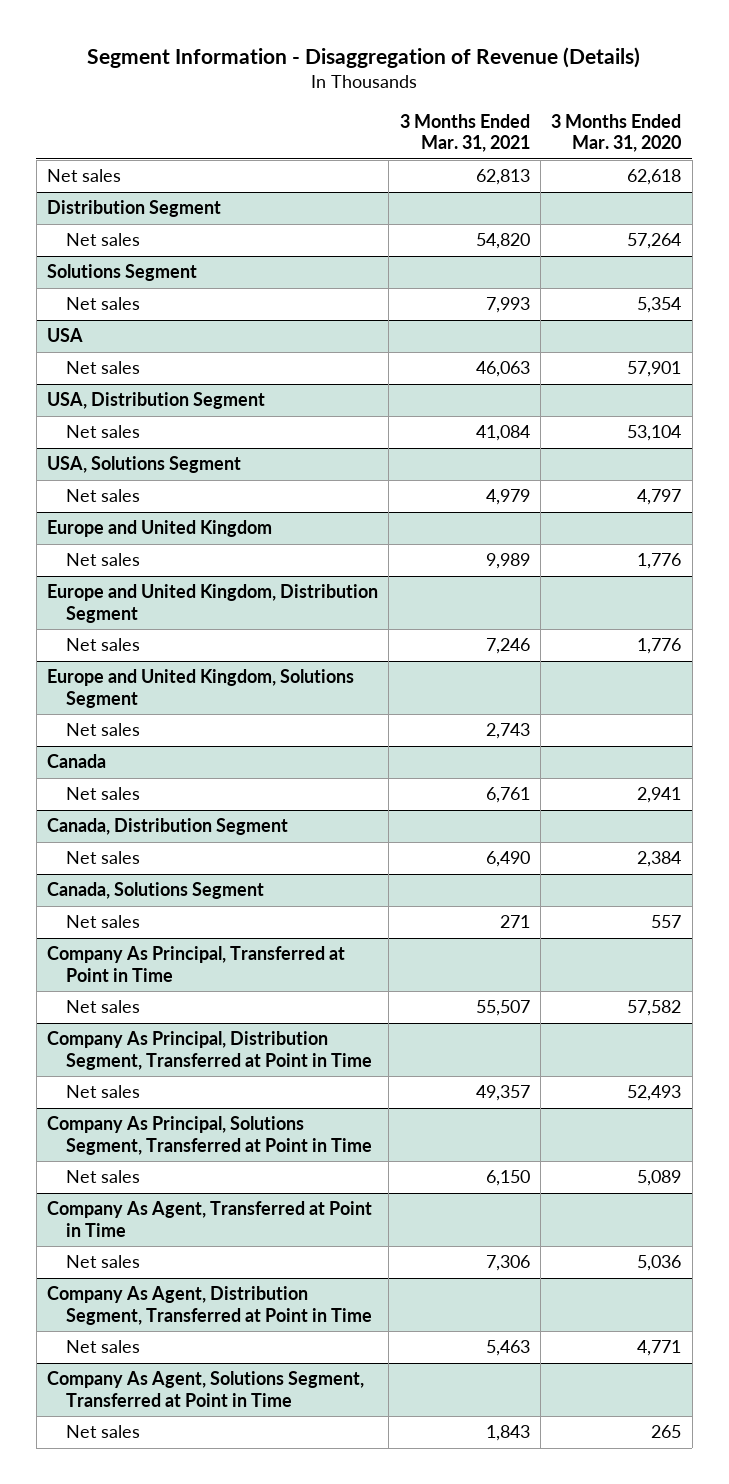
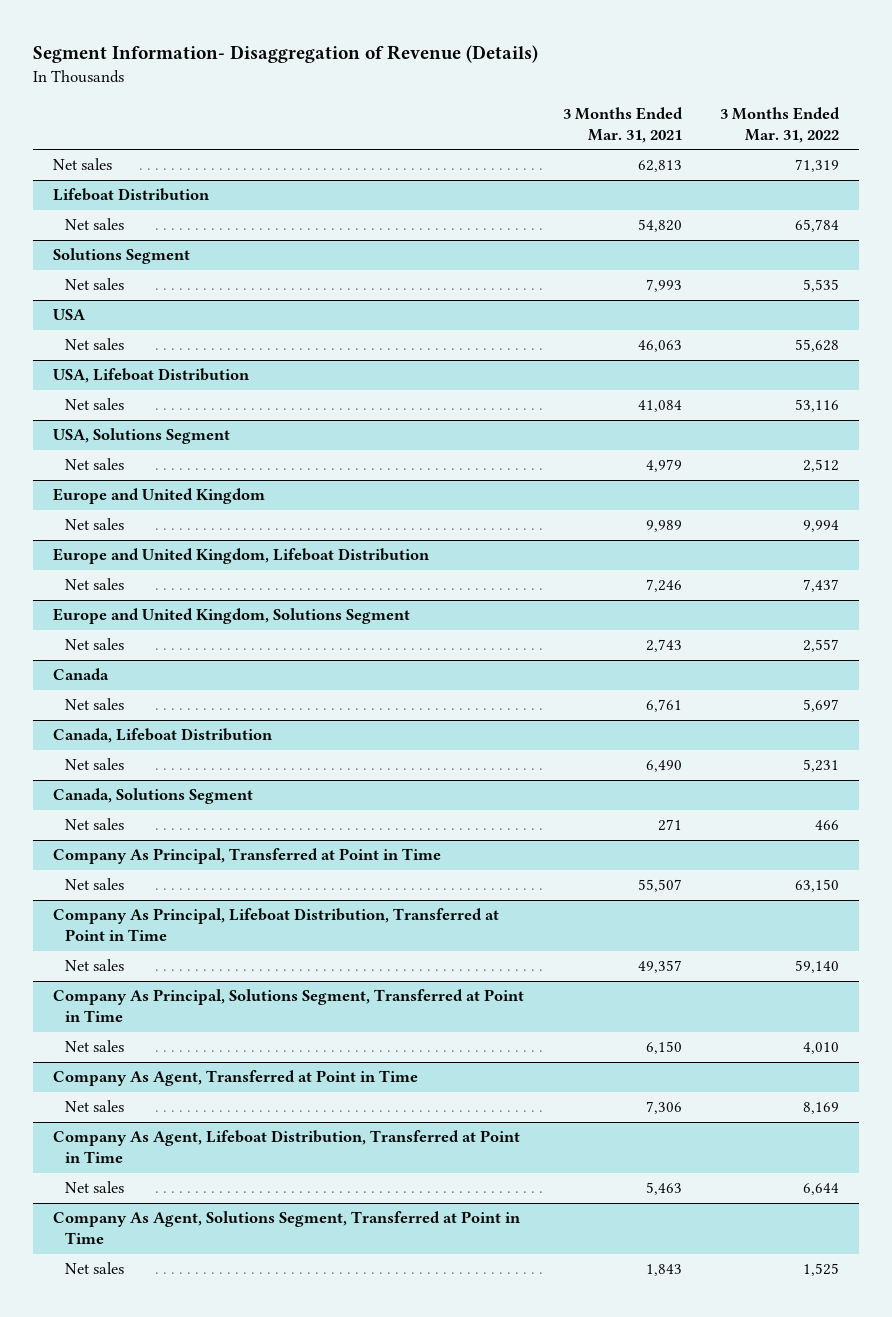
- Segment Information - Disaggregation of Revenue (Details)
+ Segment Information- Disaggregation of Revenue (Details)
- | 3 Months Ended Mar. 31, 2021 | 3 Months Ended Mar. 31, 2020
+ | 3 Months Ended Mar. 31, 2021 | 3 Months Ended Mar. 31, 2022
- Distribution Segment
+ Lifeboat Distribution
- USA, Distribution Segment
+ USA, Lifeboat Distribution
- Europe and United Kingdom, Distribution Segment
+ Europe and United Kingdom, Lifeboat Distribution
- Canada, Distribution Segment
+ Canada, Lifeboat Distribution
- Company As Principal, Distribution Segment, Transferred at Point in Time
+ Company As Principal, Lifeboat Distribution, Transferred at Point in Time
- Company As Agent, Distribution Segment, Transferred at Point in Time
+ Company As Agent, Lifeboat Distribution, Transferred at Point in Time

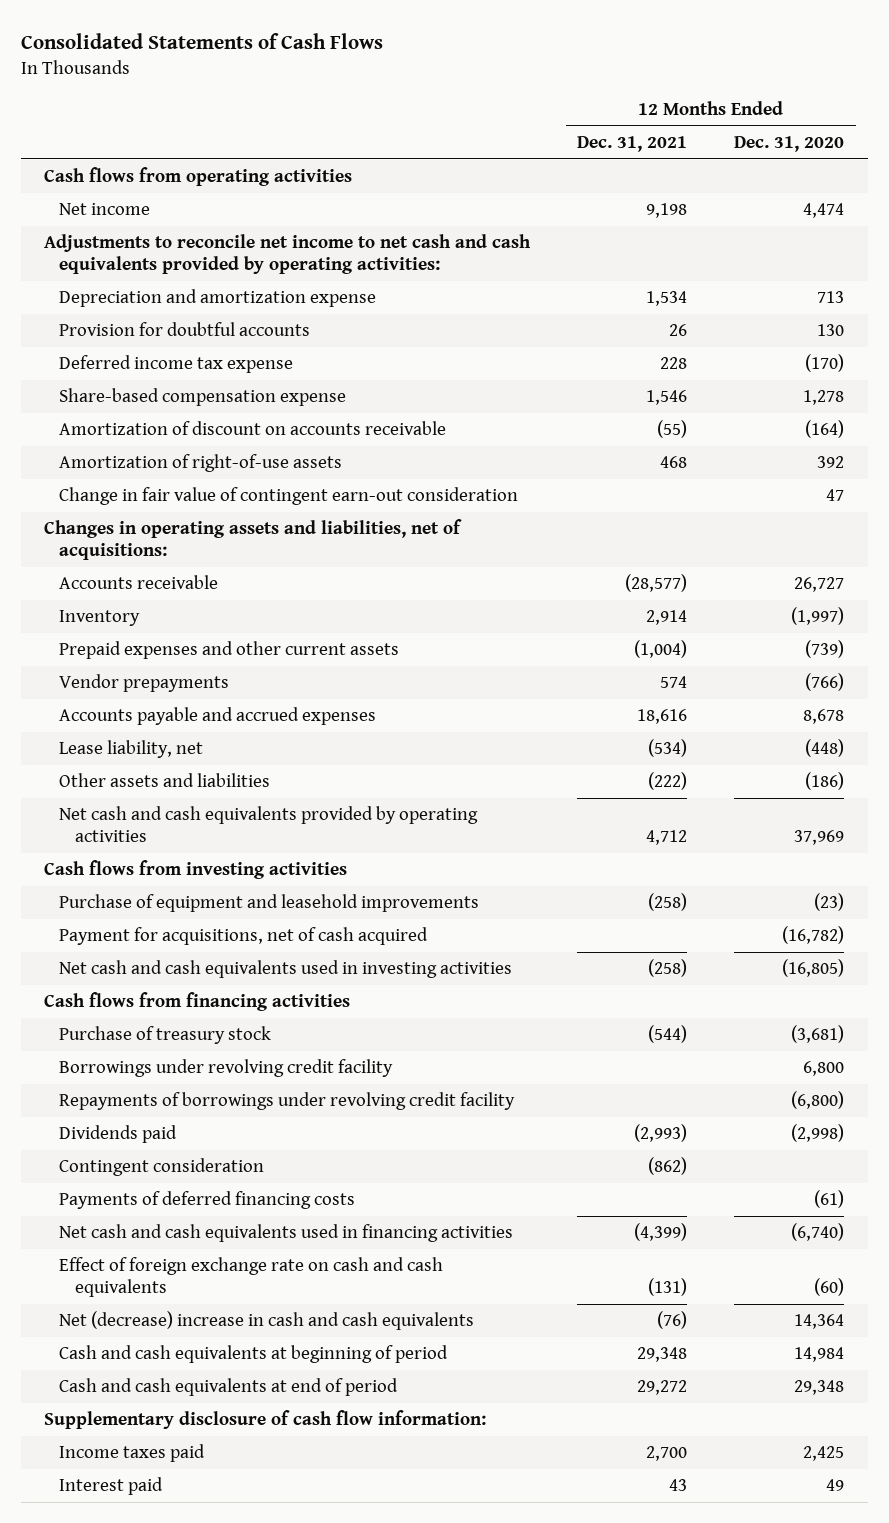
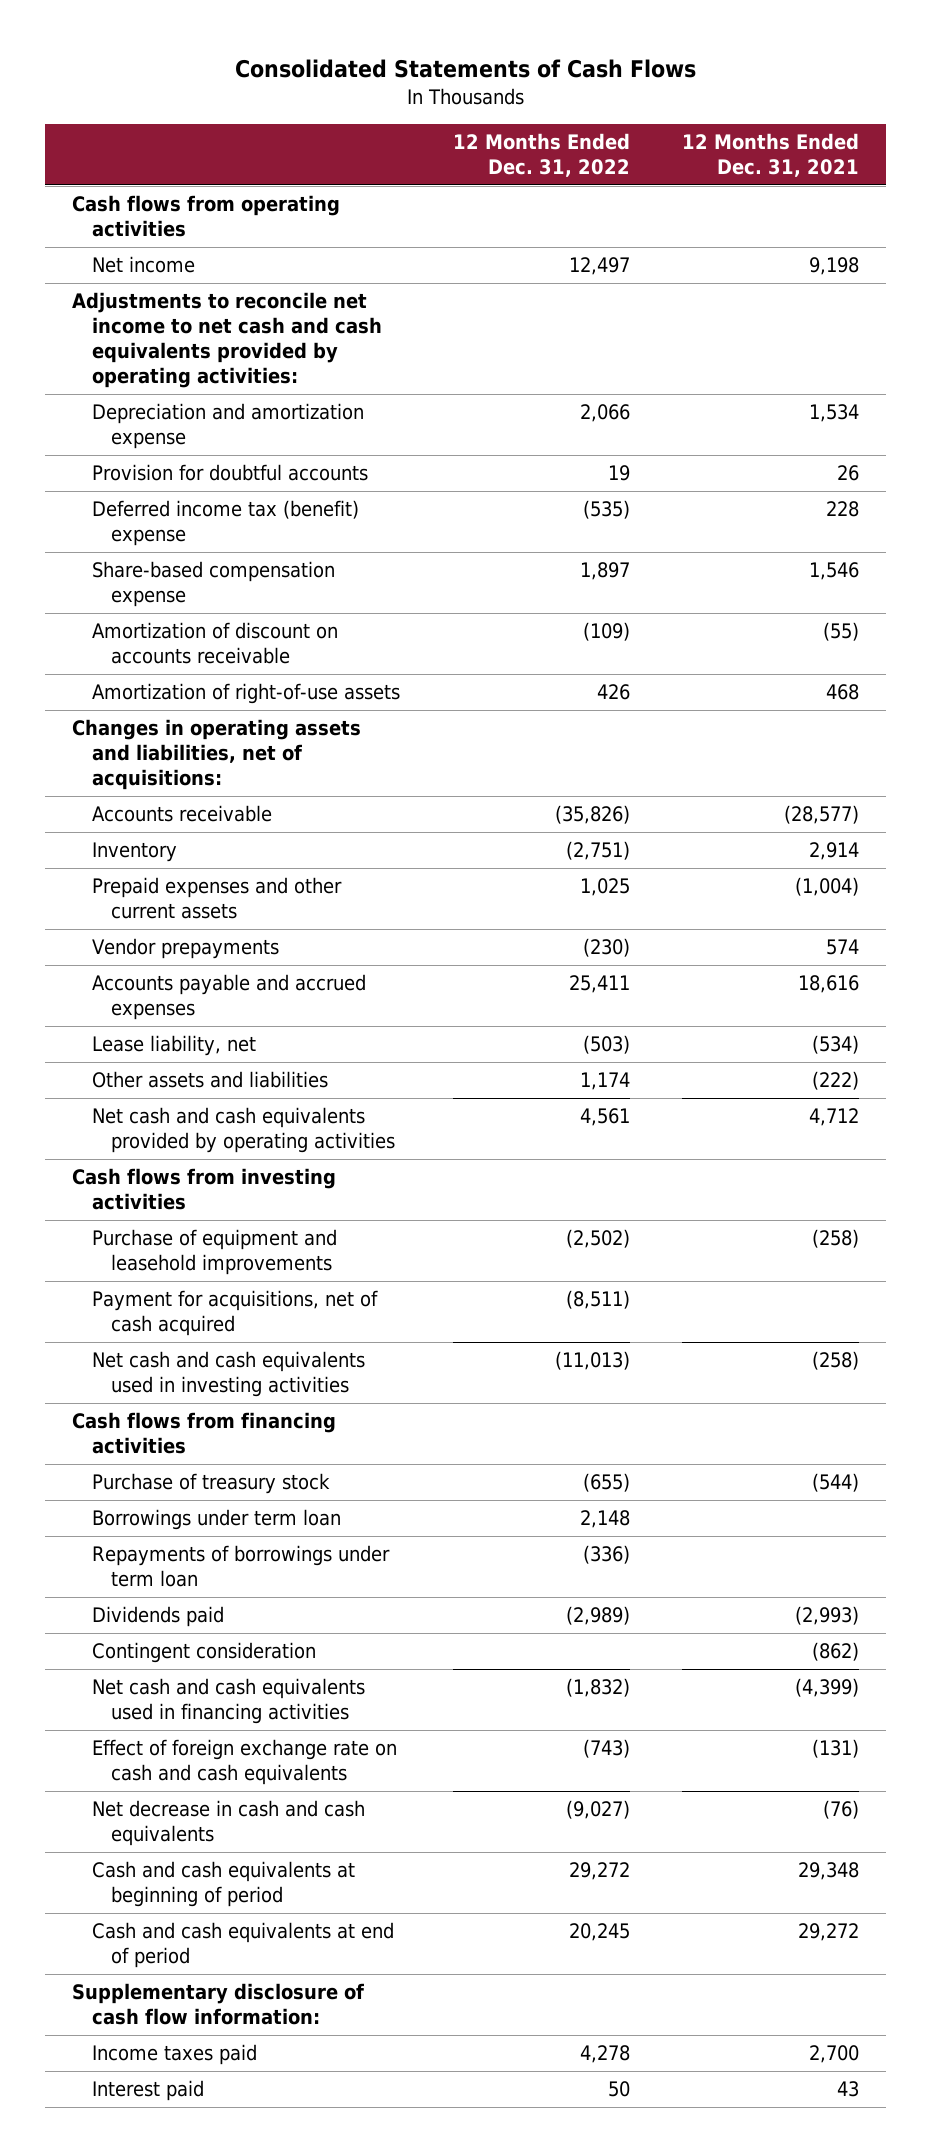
- | 12 Months Ended Dec. 31, 2021 | 12 Months Ended Dec. 31, 2020
+ | 12 Months Ended Dec. 31, 2022 | 12 Months Ended Dec. 31, 2021
- Deferred income tax expense | 228 | (170)
+ Deferred income tax (benefit) expense | (535) | 228
- Change in fair value of contingent earn-out consideration | | 47
- Borrowings under revolving credit facility | | 6,800
- Repayments of borrowings under revolving credit facility | | (6,800)
+ Borrowings under term loan | 2,148 |
+ Repayments of borrowings under term loan | (336) |
- Payments of deferred financing costs | | (61)
- Net (decrease) increase in cash and cash equivalents | (76) | 14,364
+ Net decrease in cash and cash equivalents | (9,027) | (76)

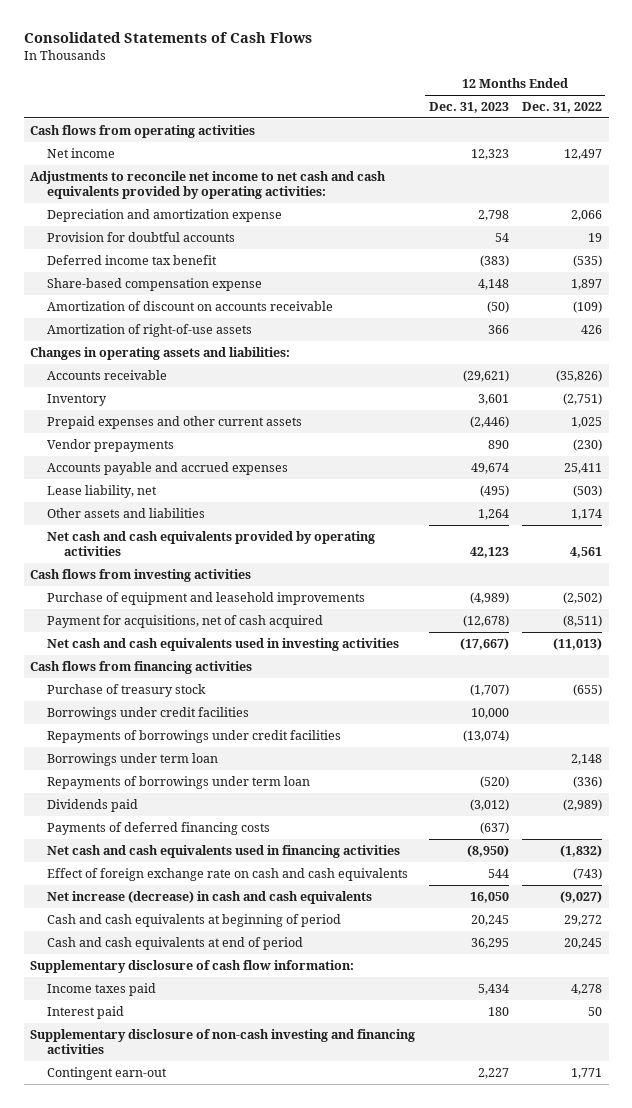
- | 12 Months Ended Dec. 31, 2022 | 12 Months Ended Dec. 31, 2021
+ | 12 Months Ended Dec. 31, 2023 | 12 Months Ended Dec. 31, 2022
- Deferred income tax (benefit) expense | (535) | 228
+ Deferred income tax benefit | (383) | (535)
- Changes in operating assets and liabilities, net of acquisitions:
+ Changes in operating assets and liabilities:
+ Borrowings under credit facilities | 10,000 |
+ Repayments of borrowings under credit facilities | (13,074) |
- Contingent consideration | | (862)
+ Payments of deferred financing costs | (637) |
- Net decrease in cash and cash equivalents | (9,027) | (76)
+ Net increase (decrease) in cash and cash equivalents | 16,050 | (9,027)
+ Supplementary disclosure of non-cash investing and financing activities
+ Contingent earn-out | 2,227 | 1,771

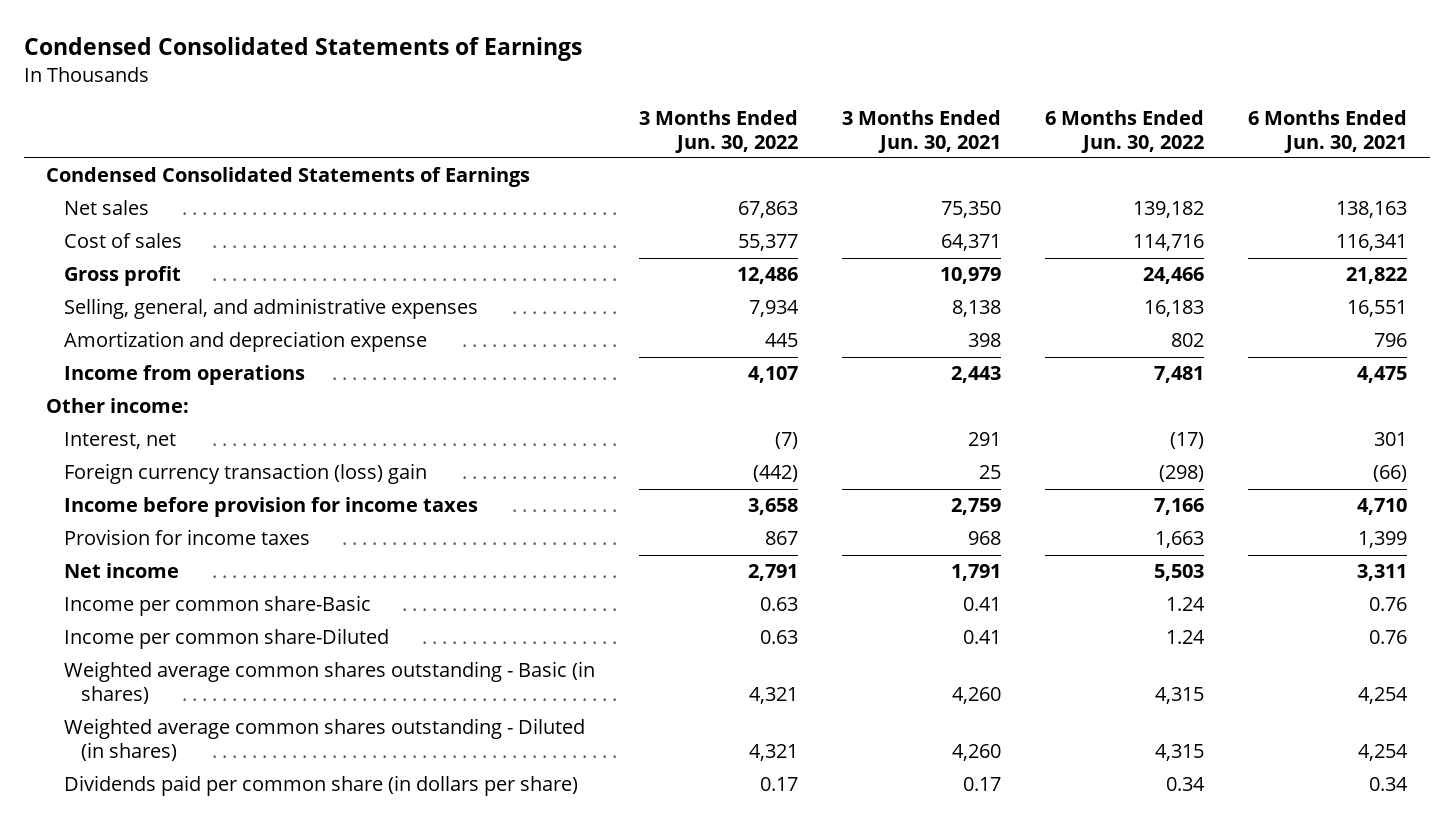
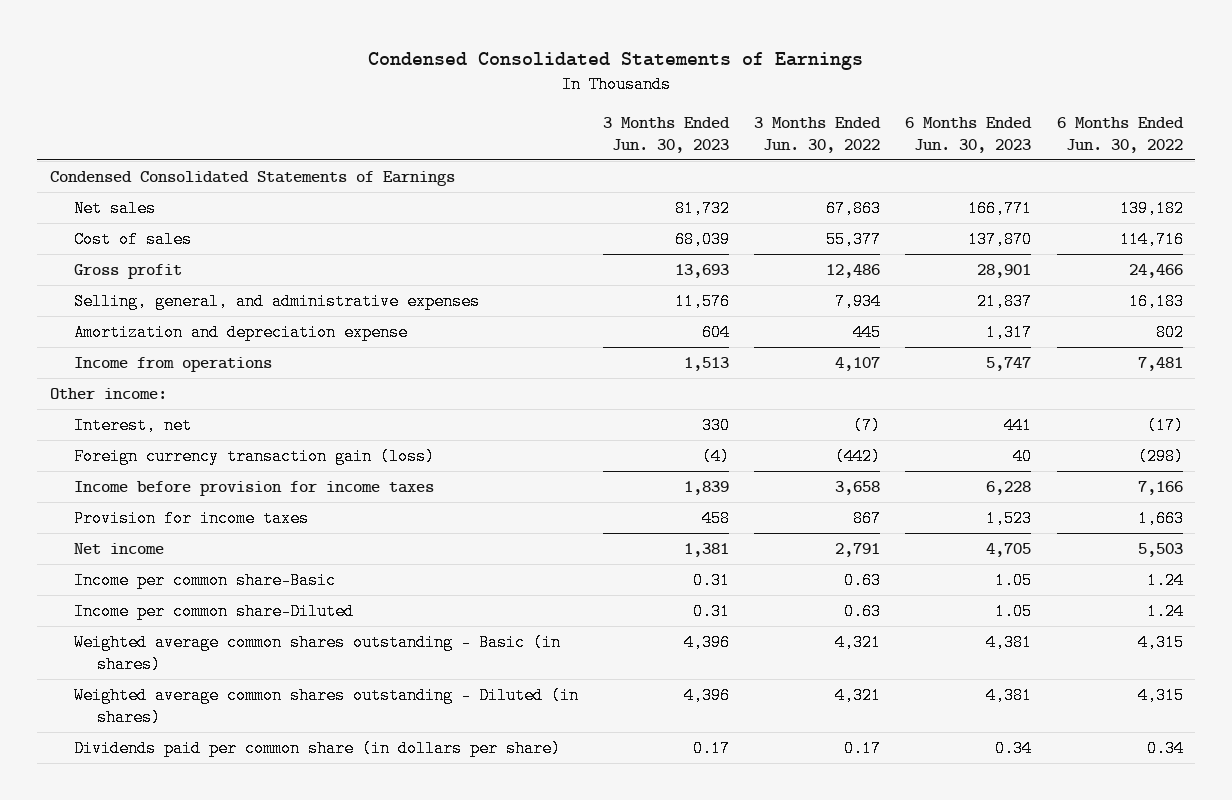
- | 3 Months Ended Jun. 30, 2022 | 3 Months Ended Jun. 30, 2021 | 6 Months Ended Jun. 30, 2022 | 6 Months Ended Jun. 30, 2021
+ | 3 Months Ended Jun. 30, 2023 | 3 Months Ended Jun. 30, 2022 | 6 Months Ended Jun. 30, 2023 | 6 Months Ended Jun. 30, 2022
- Foreign currency transaction (loss) gain | (442) | 25 | (298) | (66)
+ Foreign currency transaction gain (loss) | (4) | (442) | 40 | (298)

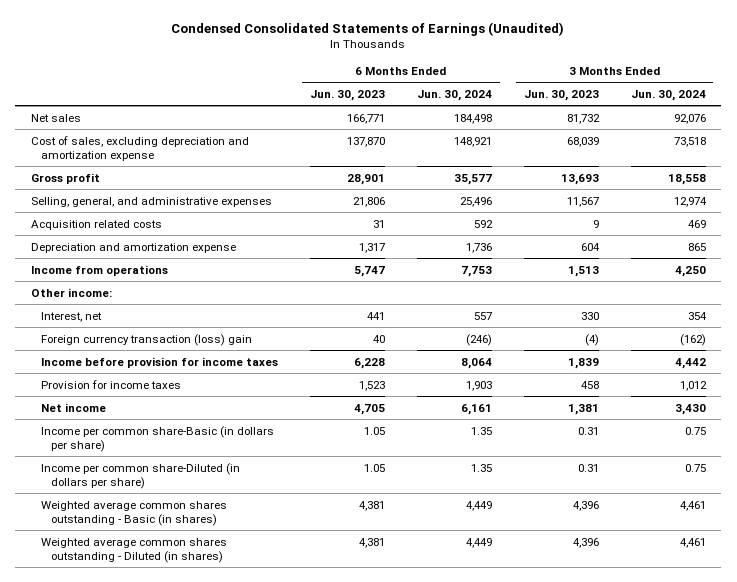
- Condensed Consolidated Statements of Earnings
+ Condensed Consolidated Statements of Earnings (Unaudited)
- | 3 Months Ended Jun. 30, 2023 | 3 Months Ended Jun. 30, 2022 | 6 Months Ended Jun. 30, 2023 | 6 Months Ended Jun. 30, 2022
+ | 6 Months Ended Jun. 30, 2023 | 6 Months Ended Jun. 30, 2024 | 3 Months Ended Jun. 30, 2023 | 3 Months Ended Jun. 30, 2024
- Condensed Consolidated Statements of Earnings
- Cost of sales | 68,039 | 55,377 | 137,870 | 114,716
+ Cost of sales, excluding depreciation and amortization expense | 137,870 | 148,921 | 68,039 | 73,518
- Selling, general, and administrative expenses | 11,576 | 7,934 | 21,837 | 16,183
- Amortization and depreciation expense | 604 | 445 | 1,317 | 802
+ Selling, general, and administrative expenses | 21,806 | 25,496 | 11,567 | 12,974
+ Acquisition related costs | 31 | 592 | 9 | 469
+ Depreciation and amortization expense | 1,317 | 1,736 | 604 | 865
- Foreign currency transaction gain (loss) | (4) | (442) | 40 | (298)
+ Foreign currency transaction (loss) gain | 40 | (246) | (4) | (162)
- Income per common share-Basic | 0.31 | 0.63 | 1.05 | 1.24
- Income per common share-Diluted | 0.31 | 0.63 | 1.05 | 1.24
+ Income per common share-Basic (in dollars per share) | 1.05 | 1.35 | 0.31 | 0.75
+ Income per common share-Diluted (in dollars per share) | 1.05 | 1.35 | 0.31 | 0.75
- Dividends paid per common share (in dollars per share) | 0.17 | 0.17 | 0.34 | 0.34

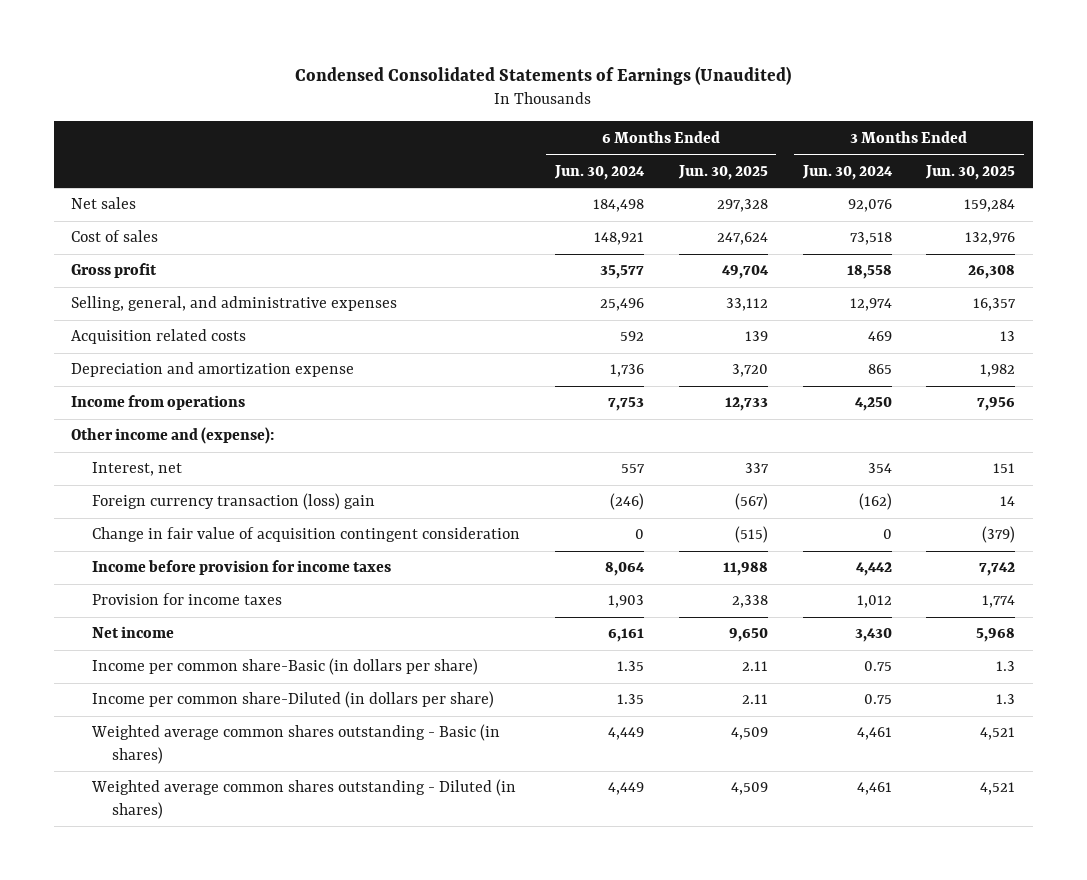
- | 6 Months Ended Jun. 30, 2023 | 6 Months Ended Jun. 30, 2024 | 3 Months Ended Jun. 30, 2023 | 3 Months Ended Jun. 30, 2024
+ | 6 Months Ended Jun. 30, 2024 | 6 Months Ended Jun. 30, 2025 | 3 Months Ended Jun. 30, 2024 | 3 Months Ended Jun. 30, 2025
- Cost of sales, excluding depreciation and amortization expense | 137,870 | 148,921 | 68,039 | 73,518
+ Cost of sales | 148,921 | 247,624 | 73,518 | 132,976
- Other income:
+ Other income and (expense):
+ Change in fair value of acquisition contingent consideration | 0 | (515) | 0 | (379)

